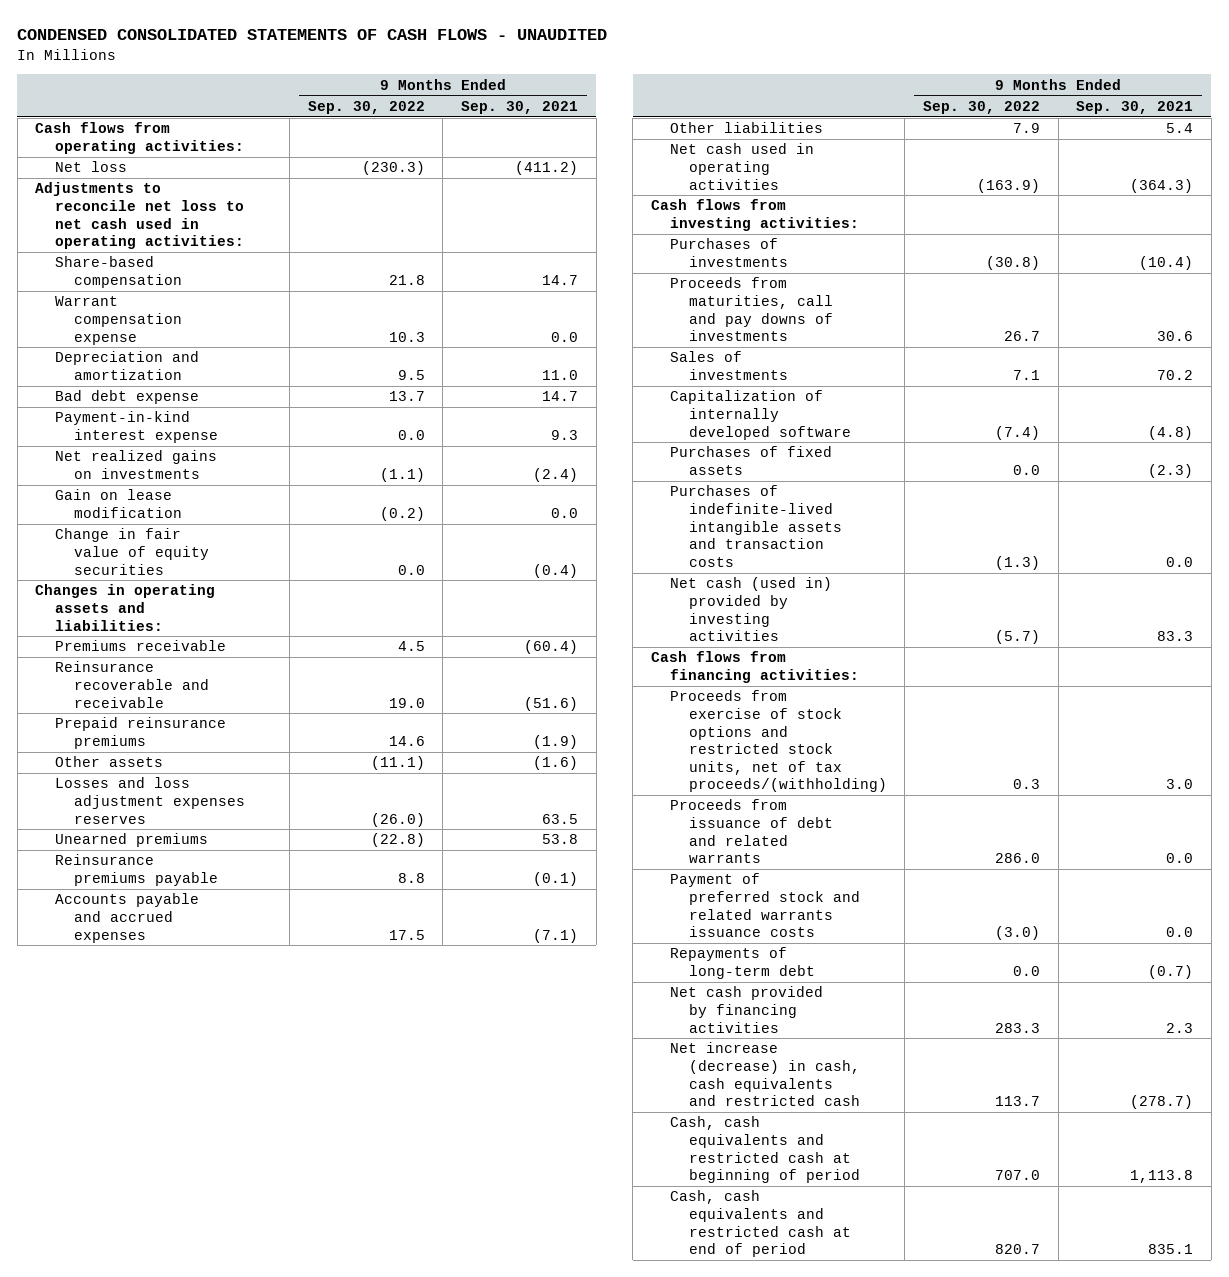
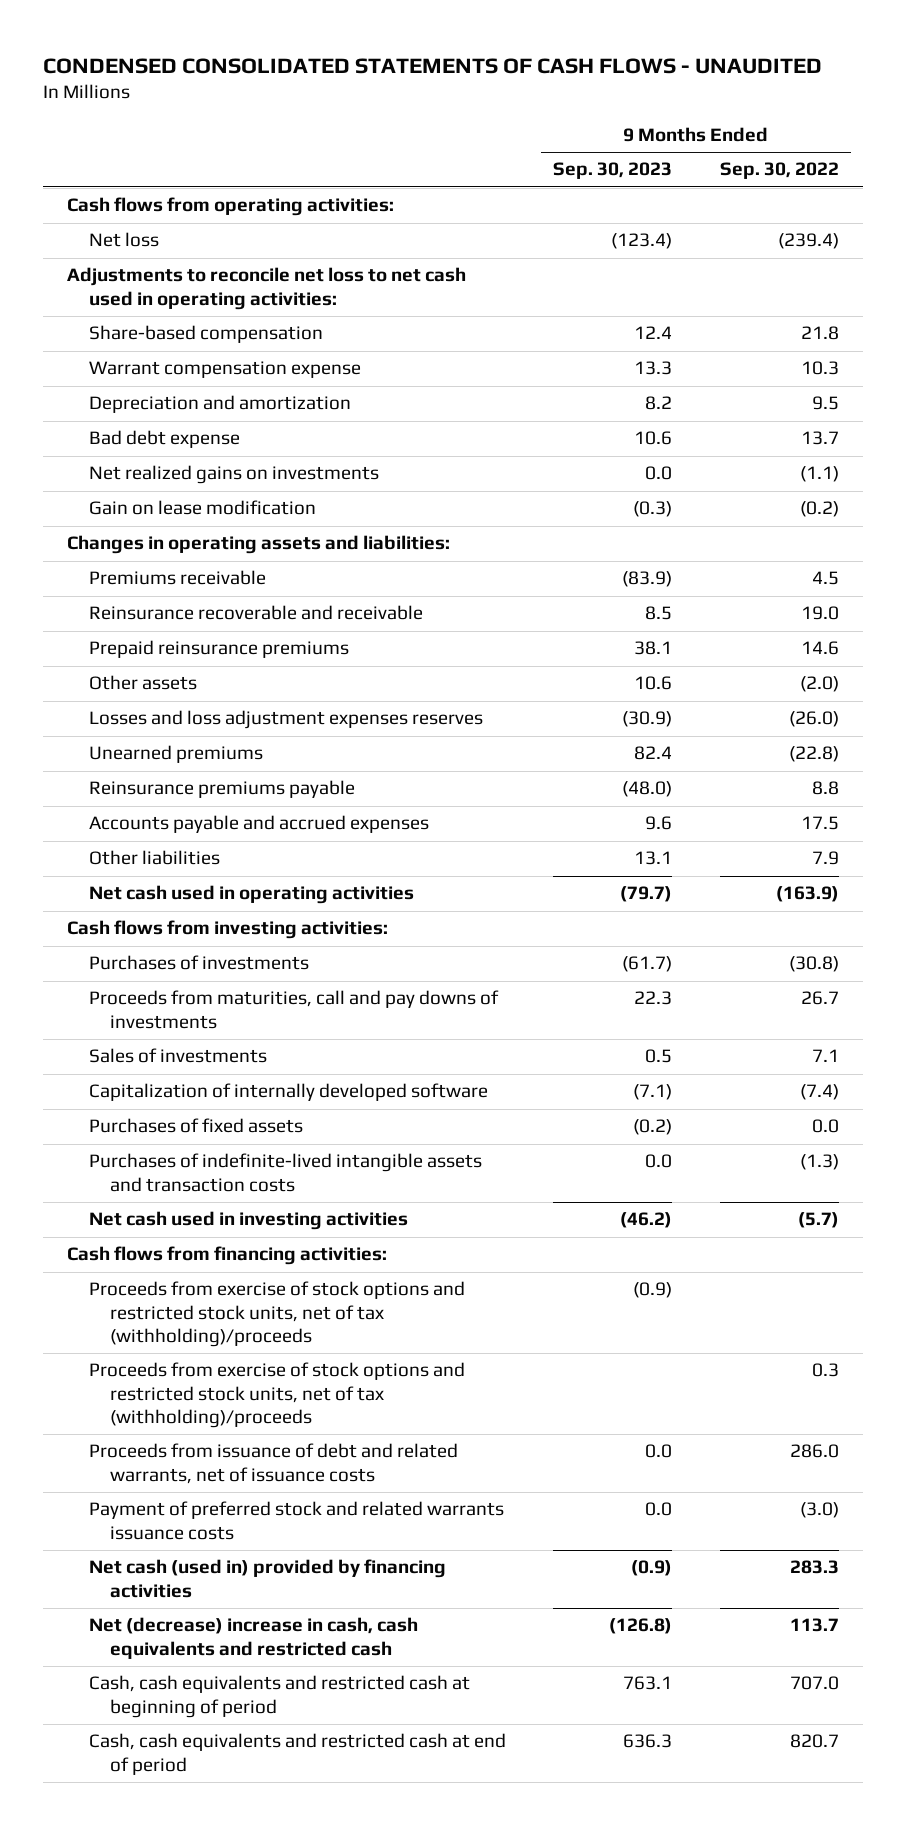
- | 9 Months Ended Sep. 30, 2022 | 9 Months Ended Sep. 30, 2021
+ | 9 Months Ended Sep. 30, 2023 | 9 Months Ended Sep. 30, 2022
- Net loss | (230.3) | (411.2)
+ Net loss | (123.4) | (239.4)
- Payment-in-kind interest expense | 0.0 | 9.3
- Change in fair value of equity securities | 0.0 | (0.4)
- Other assets | (11.1) | (1.6)
+ Other assets | 10.6 | (2.0)
- Net cash (used in) provided by investing activities | (5.7) | 83.3
+ Net cash used in investing activities | (46.2) | (5.7)
- Proceeds from exercise of stock options and restricted stock units, net of tax proceeds/(withholding) | 0.3 | 3.0
- Proceeds from issuance of debt and related warrants | 286.0 | 0.0
+ Proceeds from exercise of stock options and restricted stock units, net of tax (withholding)/proceeds | (0.9) |
+ Proceeds from exercise of stock options and restricted stock units, net of tax (withholding)/proceeds | | 0.3
+ Proceeds from issuance of debt and related warrants, net of issuance costs | 0.0 | 286.0
- Repayments of long-term debt | 0.0 | (0.7)
- Net cash provided by financing activities | 283.3 | 2.3
- Net increase (decrease) in cash, cash equivalents and restricted cash | 113.7 | (278.7)
+ Net cash (used in) provided by financing activities | (0.9) | 283.3
+ Net (decrease) increase in cash, cash equivalents and restricted cash | (126.8) | 113.7

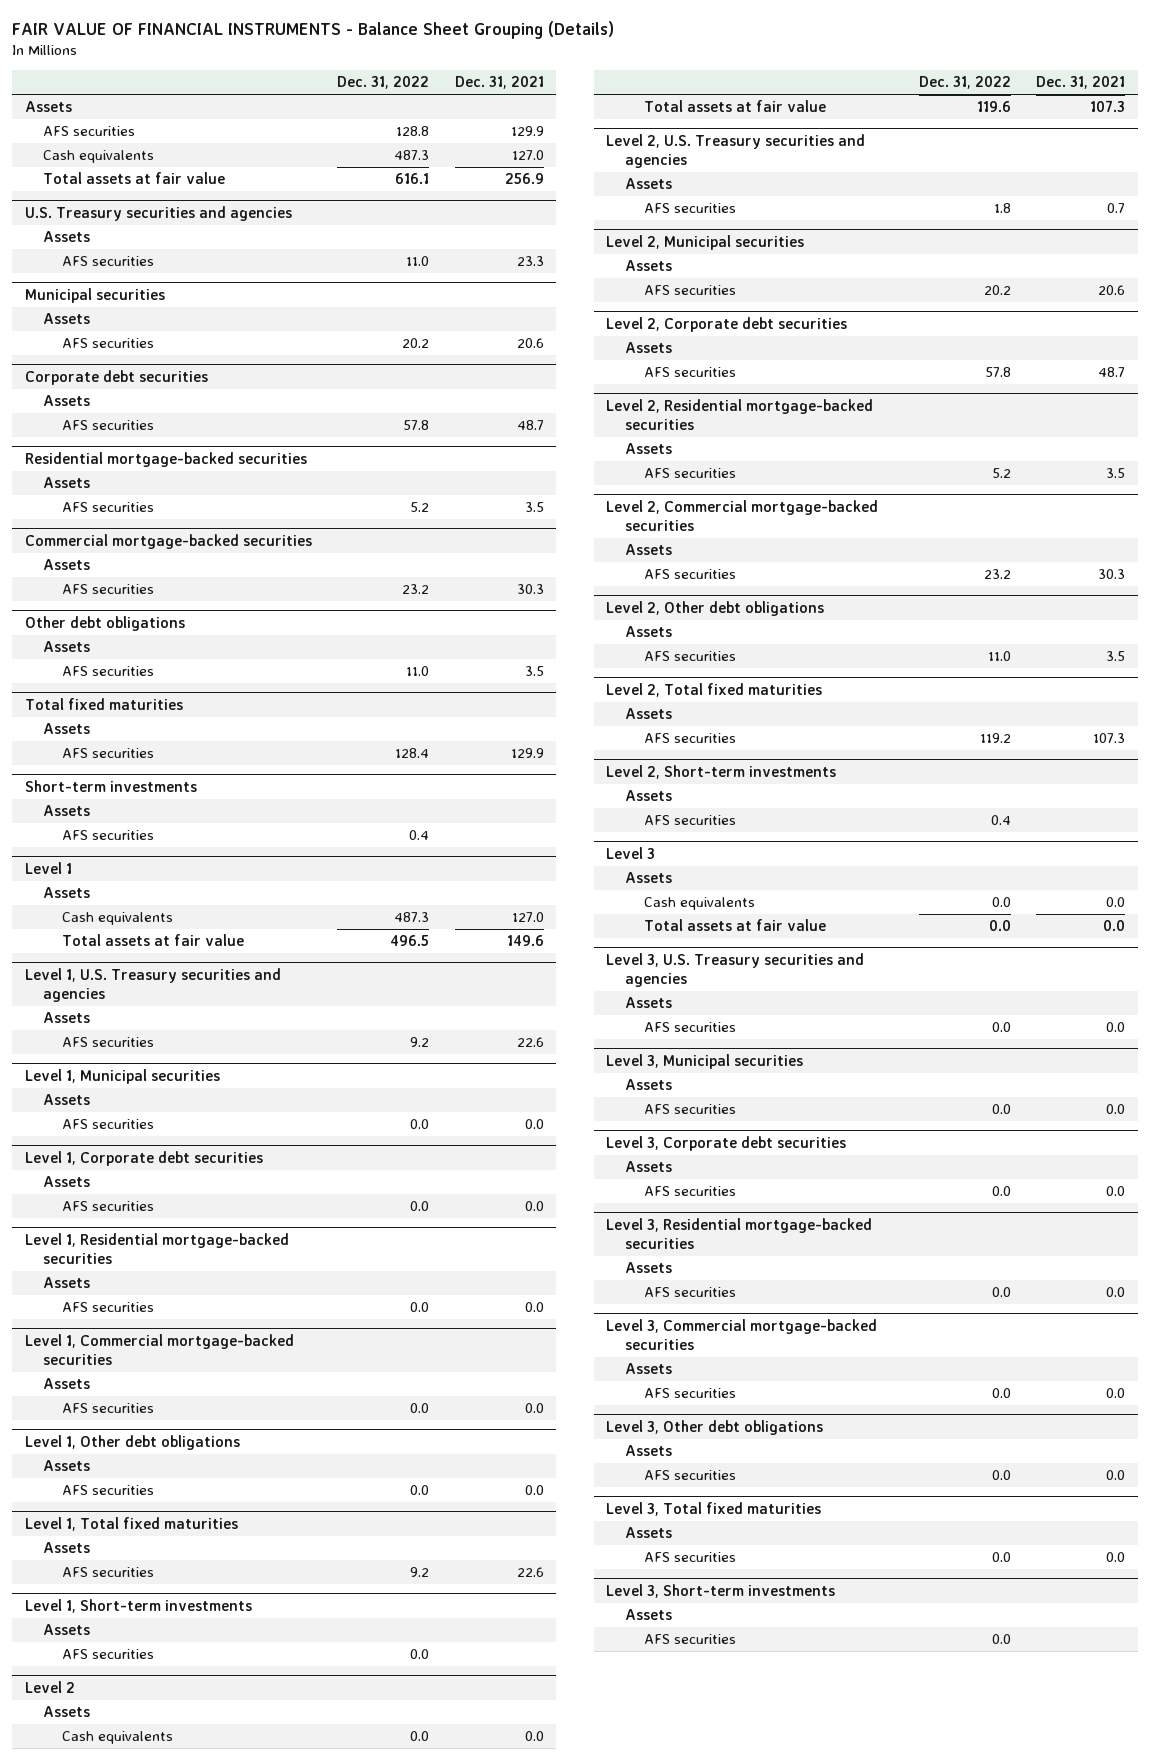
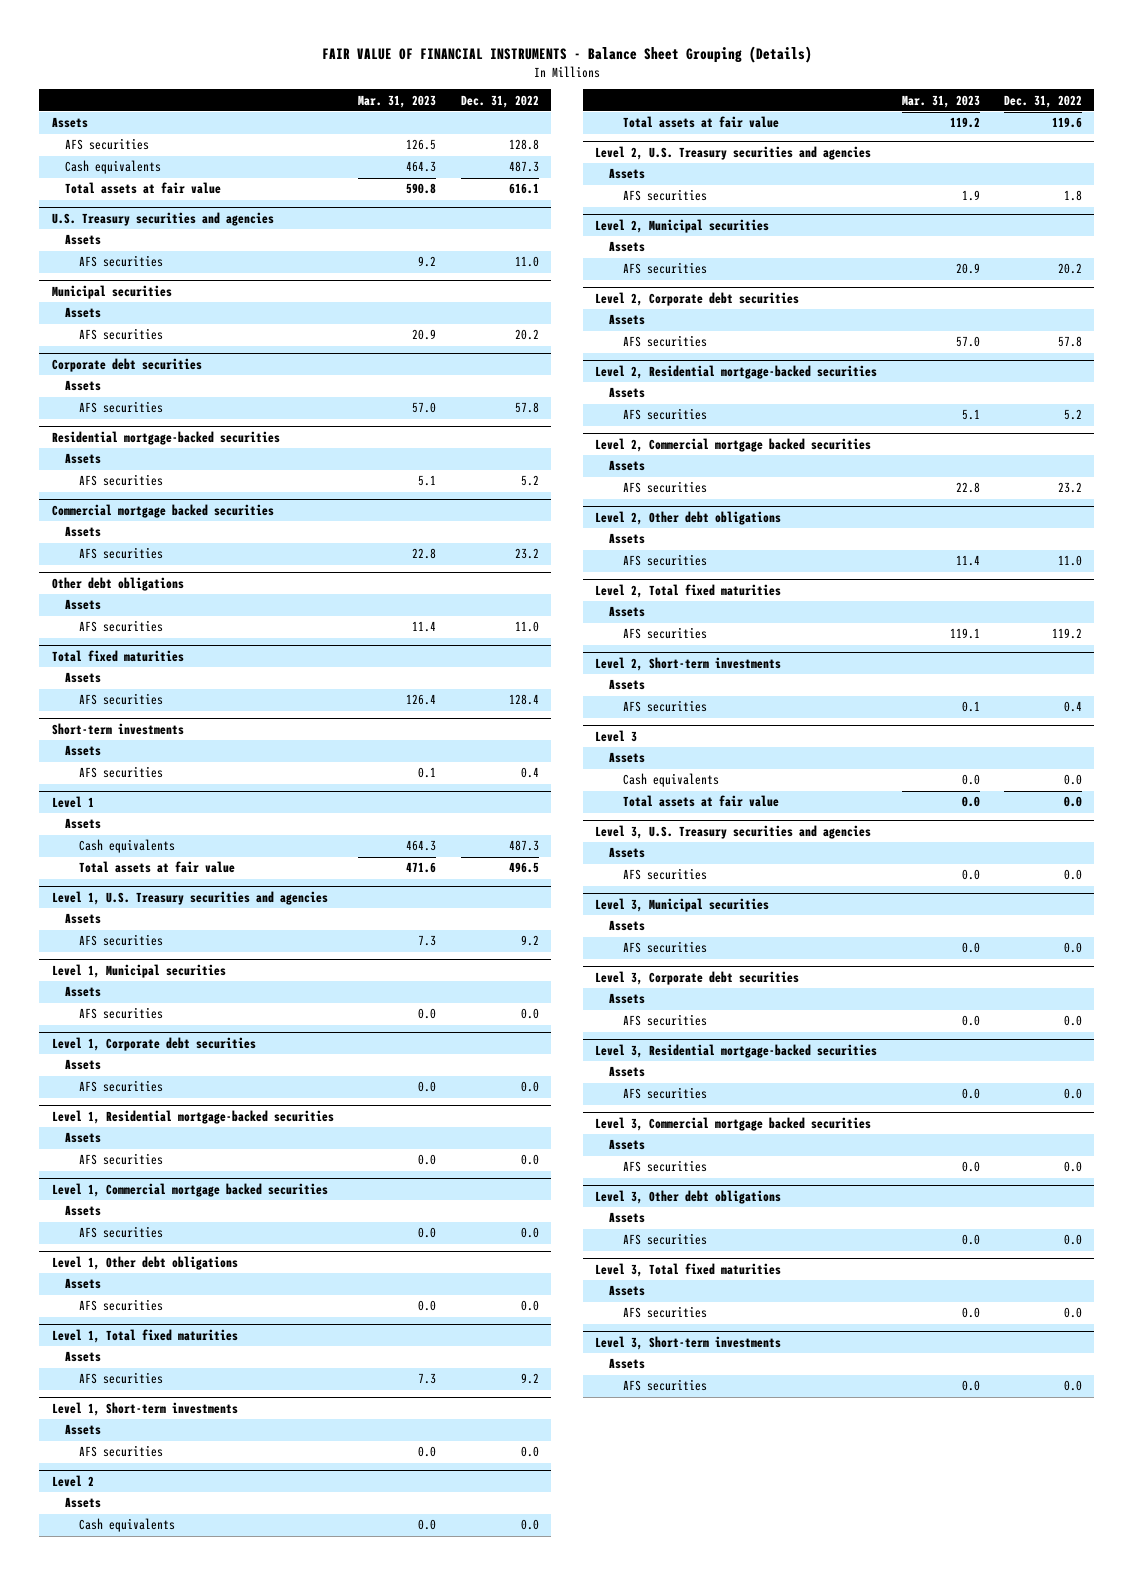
- | Dec. 31, 2022 | Dec. 31, 2021
+ | Mar. 31, 2023 | Dec. 31, 2022
- Commercial mortgage-backed securities
+ Commercial mortgage backed securities
- Level 1, Commercial mortgage-backed securities
+ Level 1, Commercial mortgage backed securities
- Level 2, Commercial mortgage-backed securities
+ Level 2, Commercial mortgage backed securities
- Level 3, Commercial mortgage-backed securities
+ Level 3, Commercial mortgage backed securities

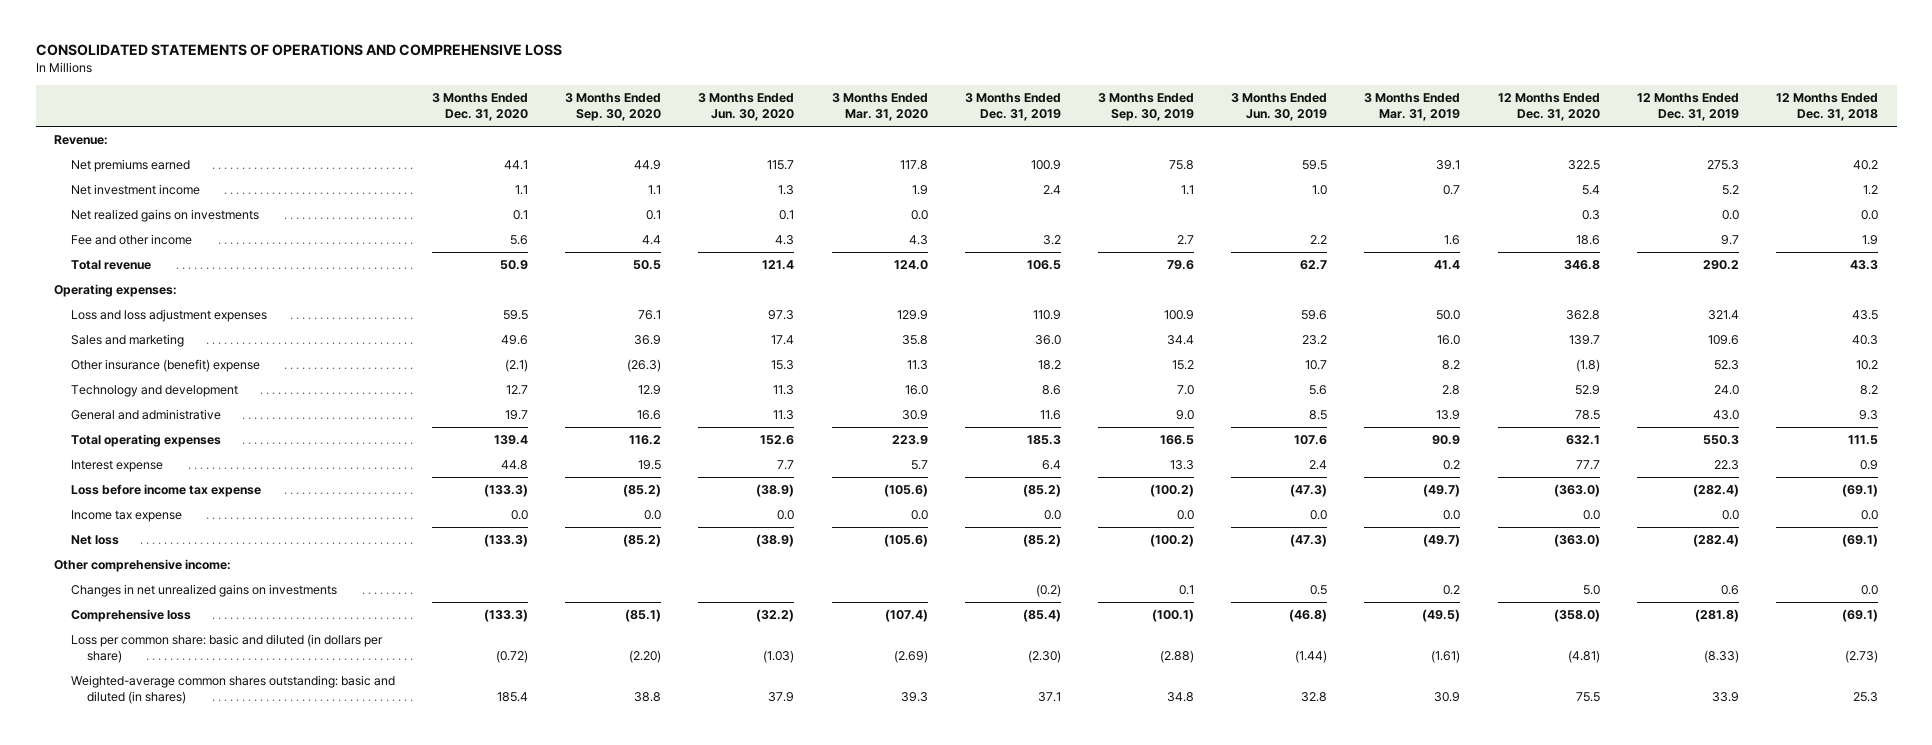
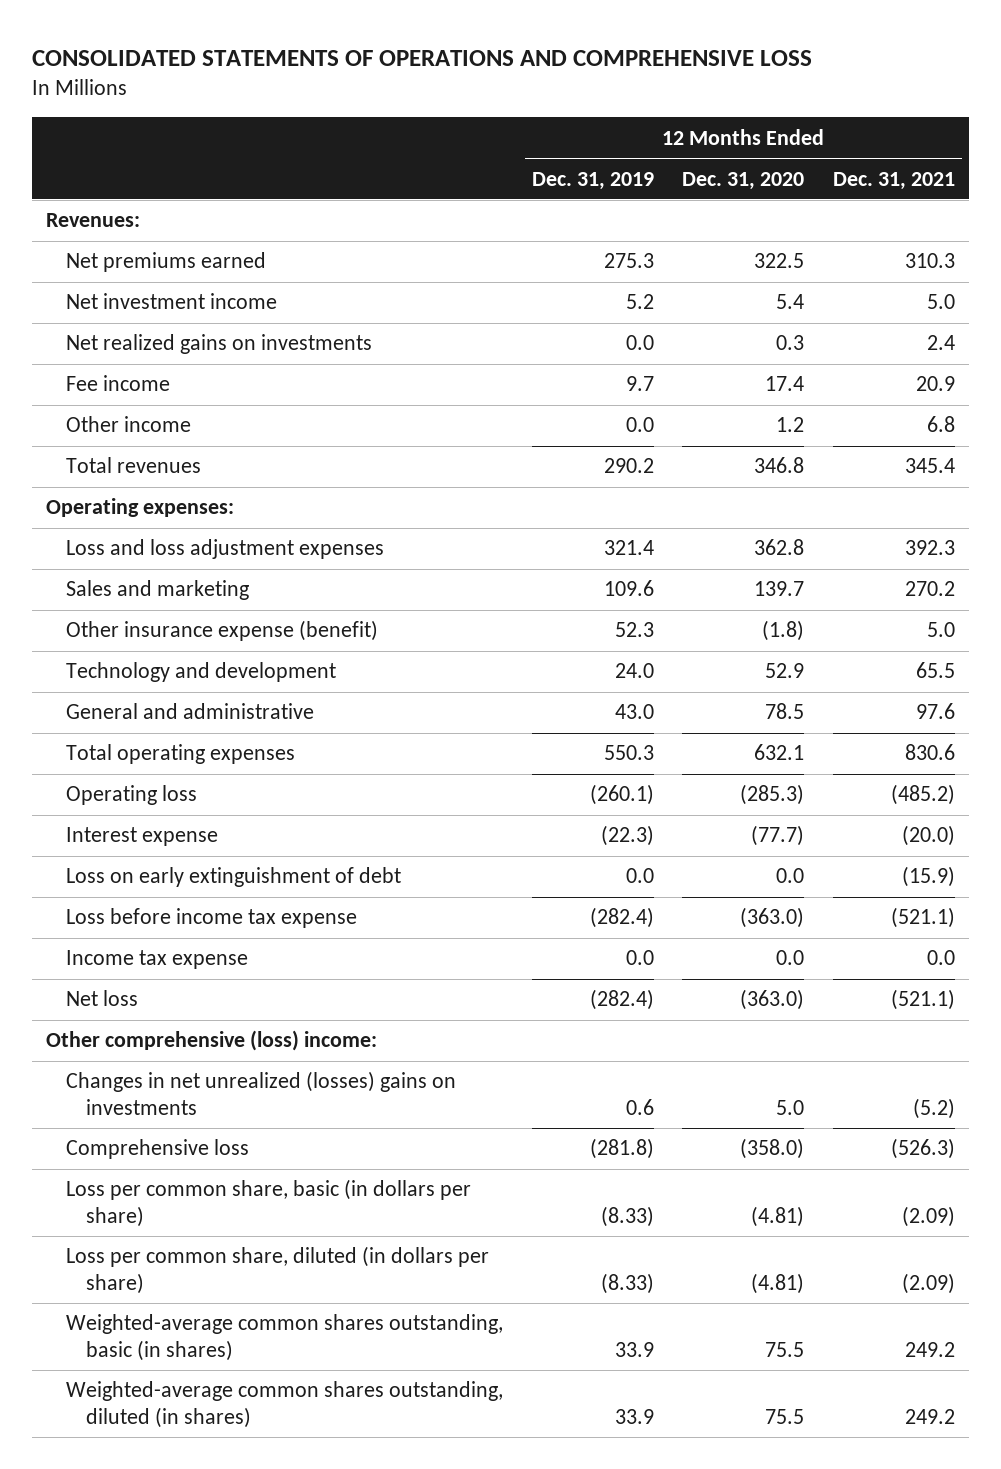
- | 3 Months Ended Dec. 31, 2020 | 3 Months Ended Sep. 30, 2020 | 3 Months Ended Jun. 30, 2020 | 3 Months Ended Mar. 31, 2020 | 3 Months Ended Dec. 31, 2019 | 3 Months Ended Sep. 30, 2019 | 3 Months Ended Jun. 30, 2019 | 3 Months Ended Mar. 31, 2019 | 12 Months Ended Dec. 31, 2020 | 12 Months Ended Dec. 31, 2019 | 12 Months Ended Dec. 31, 2018
+ | 12 Months Ended Dec. 31, 2019 | 12 Months Ended Dec. 31, 2020 | 12 Months Ended Dec. 31, 2021
- Revenue:
+ Revenues:
- Fee and other income | 5.6 | 4.4 | 4.3 | 4.3 | 3.2 | 2.7 | 2.2 | 1.6 | 18.6 | 9.7 | 1.9
- Total revenue | 50.9 | 50.5 | 121.4 | 124.0 | 106.5 | 79.6 | 62.7 | 41.4 | 346.8 | 290.2 | 43.3
+ Fee income | 9.7 | 17.4 | 20.9
+ Other income | 0.0 | 1.2 | 6.8
+ Total revenues | 290.2 | 346.8 | 345.4
- Other insurance (benefit) expense | (2.1) | (26.3) | 15.3 | 11.3 | 18.2 | 15.2 | 10.7 | 8.2 | (1.8) | 52.3 | 10.2
+ Other insurance expense (benefit) | 52.3 | (1.8) | 5.0
- Interest expense | 44.8 | 19.5 | 7.7 | 5.7 | 6.4 | 13.3 | 2.4 | 0.2 | 77.7 | 22.3 | 0.9
+ Operating loss | (260.1) | (285.3) | (485.2)
+ Interest expense | (22.3) | (77.7) | (20.0)
+ Loss on early extinguishment of debt | 0.0 | 0.0 | (15.9)
- Other comprehensive income:
- Changes in net unrealized gains on investments | | | | | (0.2) | 0.1 | 0.5 | 0.2 | 5.0 | 0.6 | 0.0
+ Other comprehensive (loss) income:
+ Changes in net unrealized (losses) gains on investments | 0.6 | 5.0 | (5.2)
- Loss per common share: basic and diluted (in dollars per share) | (0.72) | (2.20) | (1.03) | (2.69) | (2.30) | (2.88) | (1.44) | (1.61) | (4.81) | (8.33) | (2.73)
- Weighted-average common shares outstanding: basic and diluted (in shares) | 185.4 | 38.8 | 37.9 | 39.3 | 37.1 | 34.8 | 32.8 | 30.9 | 75.5 | 33.9 | 25.3
+ Loss per common share, basic (in dollars per share) | (8.33) | (4.81) | (2.09)
+ Loss per common share, diluted (in dollars per share) | (8.33) | (4.81) | (2.09)
+ Weighted-average common shares outstanding, basic (in shares) | 33.9 | 75.5 | 249.2
+ Weighted-average common shares outstanding, diluted (in shares) | 33.9 | 75.5 | 249.2

